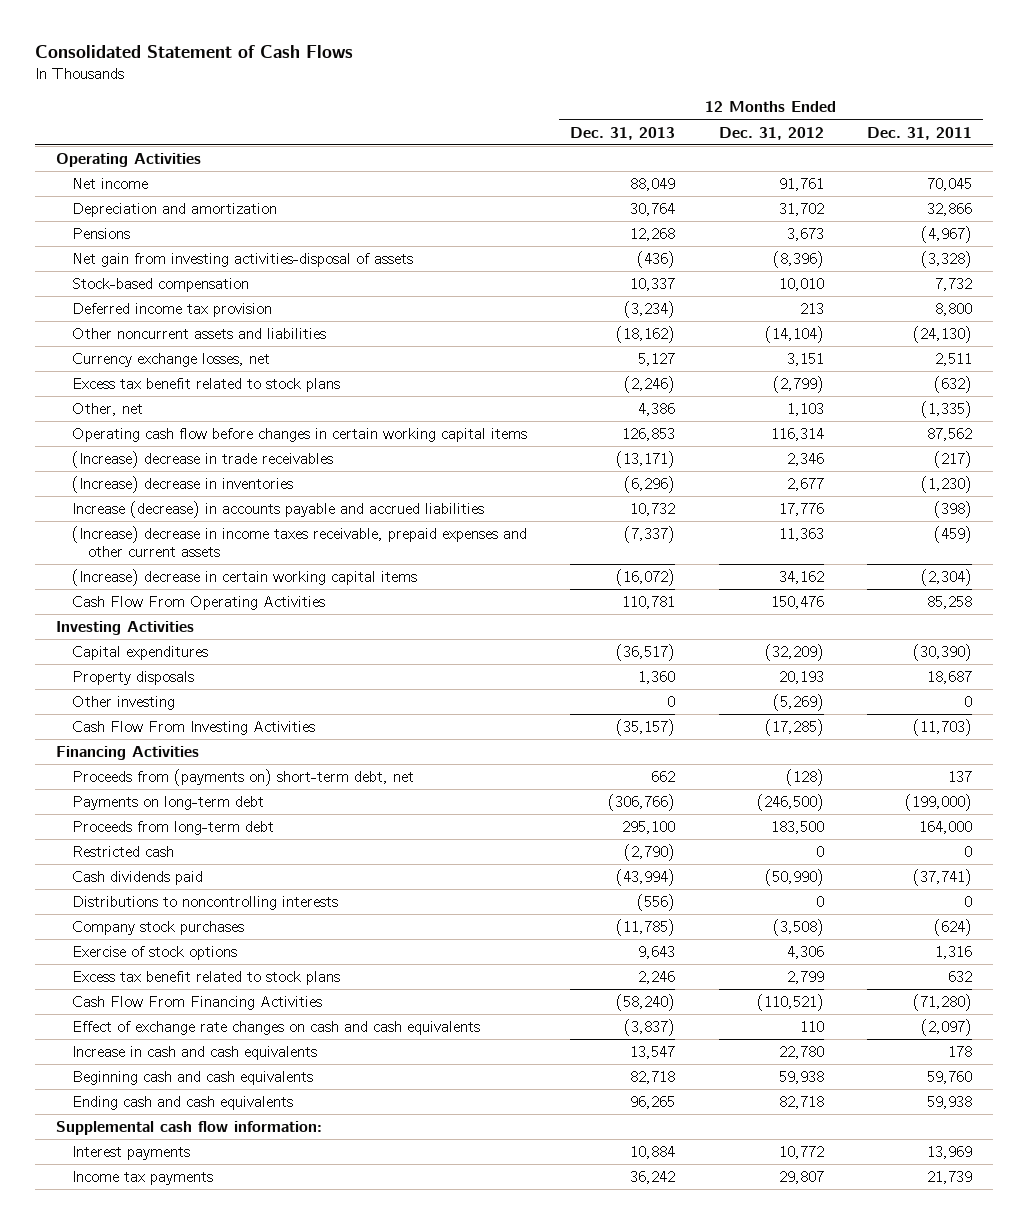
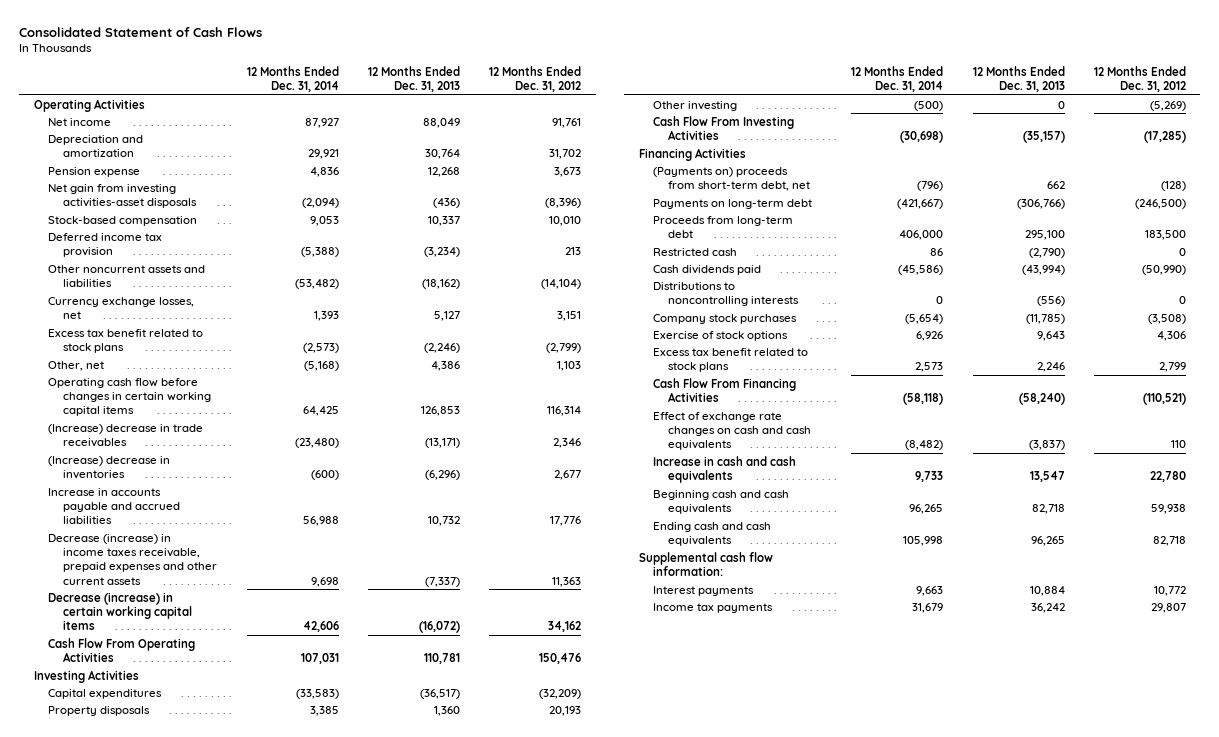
- | 12 Months Ended Dec. 31, 2013 | 12 Months Ended Dec. 31, 2012 | 12 Months Ended Dec. 31, 2011
+ | 12 Months Ended Dec. 31, 2014 | 12 Months Ended Dec. 31, 2013 | 12 Months Ended Dec. 31, 2012
- Pensions | 12,268 | 3,673 | (4,967)
- Net gain from investing activities-disposal of assets | (436) | (8,396) | (3,328)
+ Pension expense | 4,836 | 12,268 | 3,673
+ Net gain from investing activities-asset disposals | (2,094) | (436) | (8,396)
- Increase (decrease) in accounts payable and accrued liabilities | 10,732 | 17,776 | (398)
- (Increase) decrease in income taxes receivable, prepaid expenses and other current assets | (7,337) | 11,363 | (459)
- (Increase) decrease in certain working capital items | (16,072) | 34,162 | (2,304)
+ Increase in accounts payable and accrued liabilities | 56,988 | 10,732 | 17,776
+ Decrease (increase) in income taxes receivable, prepaid expenses and other current assets | 9,698 | (7,337) | 11,363
+ Decrease (increase) in certain working capital items | 42,606 | (16,072) | 34,162
- Proceeds from (payments on) short-term debt, net | 662 | (128) | 137
+ (Payments on) proceeds from short-term debt, net | (796) | 662 | (128)

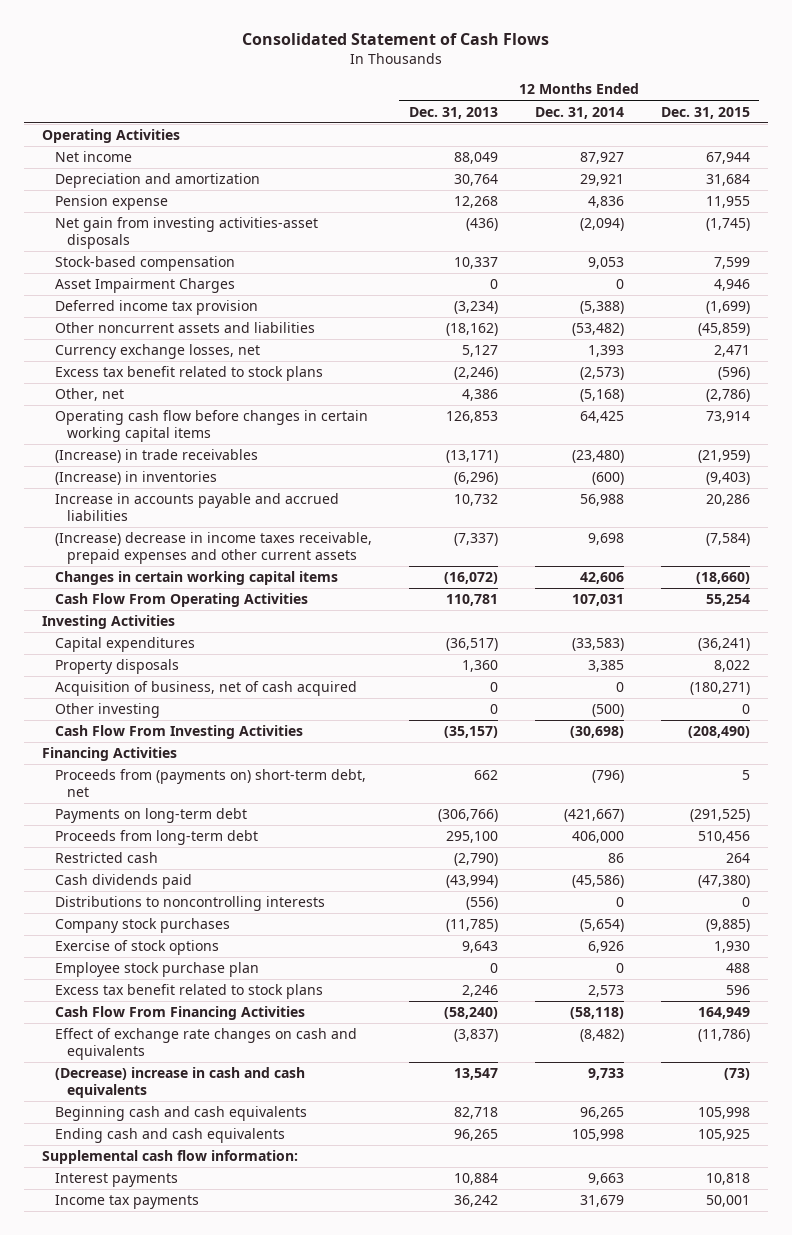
- | 12 Months Ended Dec. 31, 2014 | 12 Months Ended Dec. 31, 2013 | 12 Months Ended Dec. 31, 2012
+ | 12 Months Ended Dec. 31, 2013 | 12 Months Ended Dec. 31, 2014 | 12 Months Ended Dec. 31, 2015
+ Asset Impairment Charges | 0 | 0 | 4,946
- (Increase) decrease in trade receivables | (23,480) | (13,171) | 2,346
- (Increase) decrease in inventories | (600) | (6,296) | 2,677
+ (Increase) in trade receivables | (13,171) | (23,480) | (21,959)
+ (Increase) in inventories | (6,296) | (600) | (9,403)
- Decrease (increase) in income taxes receivable, prepaid expenses and other current assets | 9,698 | (7,337) | 11,363
- Decrease (increase) in certain working capital items | 42,606 | (16,072) | 34,162
+ (Increase) decrease in income taxes receivable, prepaid expenses and other current assets | (7,337) | 9,698 | (7,584)
+ Changes in certain working capital items | (16,072) | 42,606 | (18,660)
+ Acquisition of business, net of cash acquired | 0 | 0 | (180,271)
- (Payments on) proceeds from short-term debt, net | (796) | 662 | (128)
+ Proceeds from (payments on) short-term debt, net | 662 | (796) | 5
+ Employee stock purchase plan | 0 | 0 | 488
- Effect of exchange rate changes on cash and cash equivalents | (8,482) | (3,837) | 110
- Increase in cash and cash equivalents | 9,733 | 13,547 | 22,780
+ Effect of exchange rate changes on cash and equivalents | (3,837) | (8,482) | (11,786)
+ (Decrease) increase in cash and cash equivalents | 13,547 | 9,733 | (73)

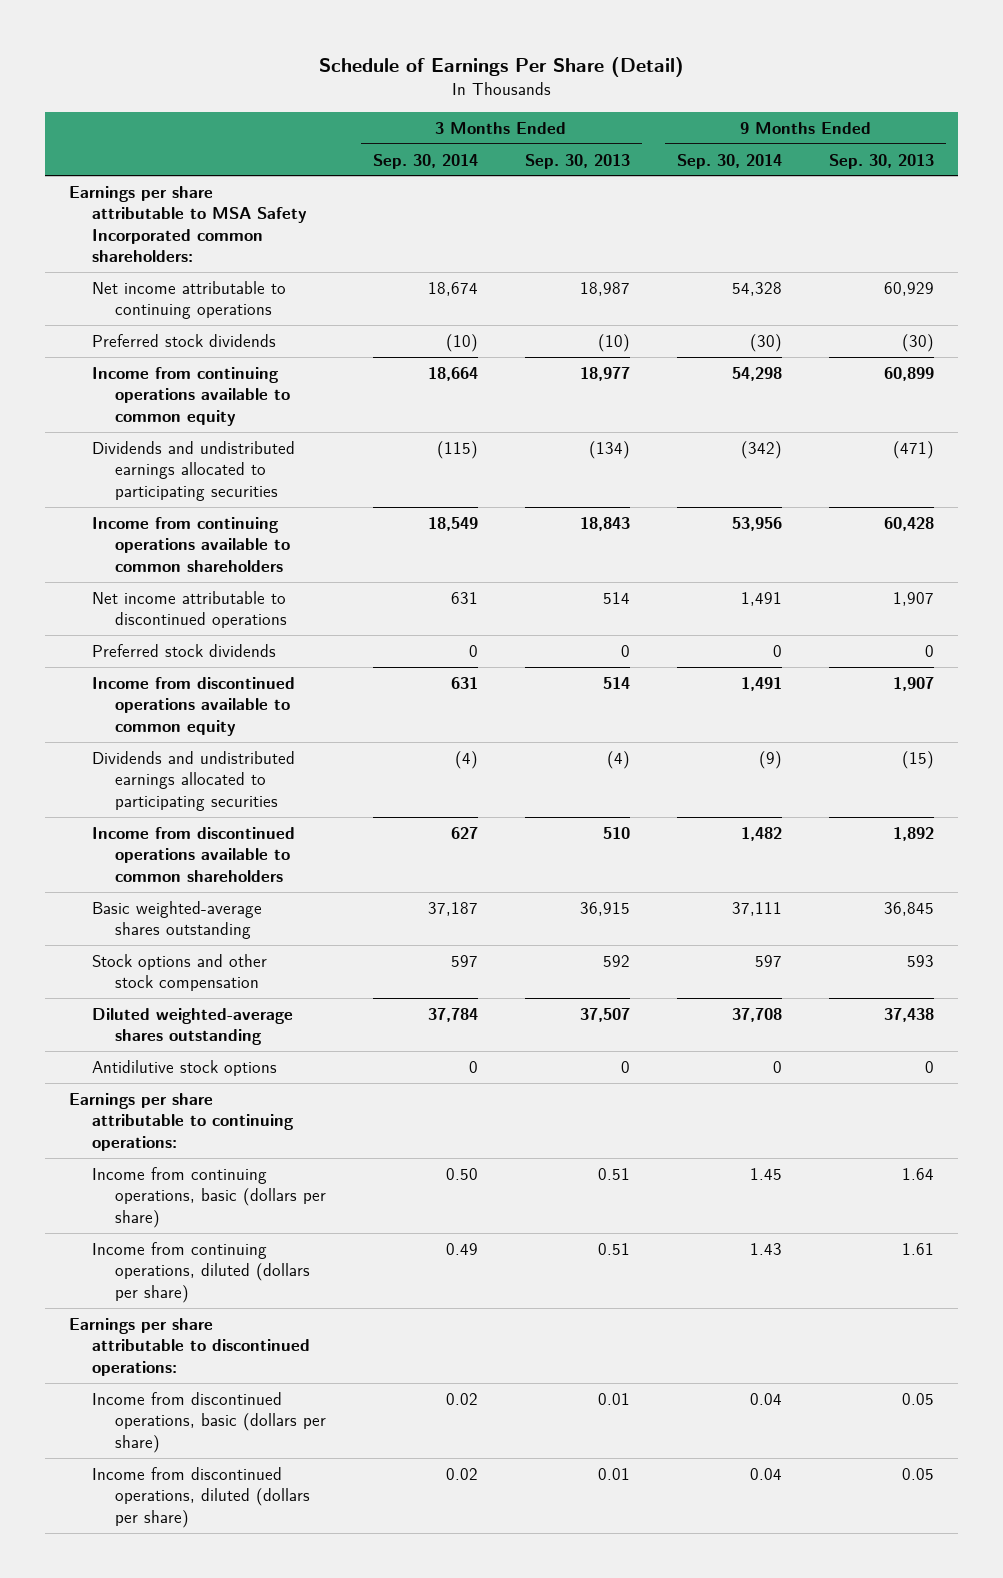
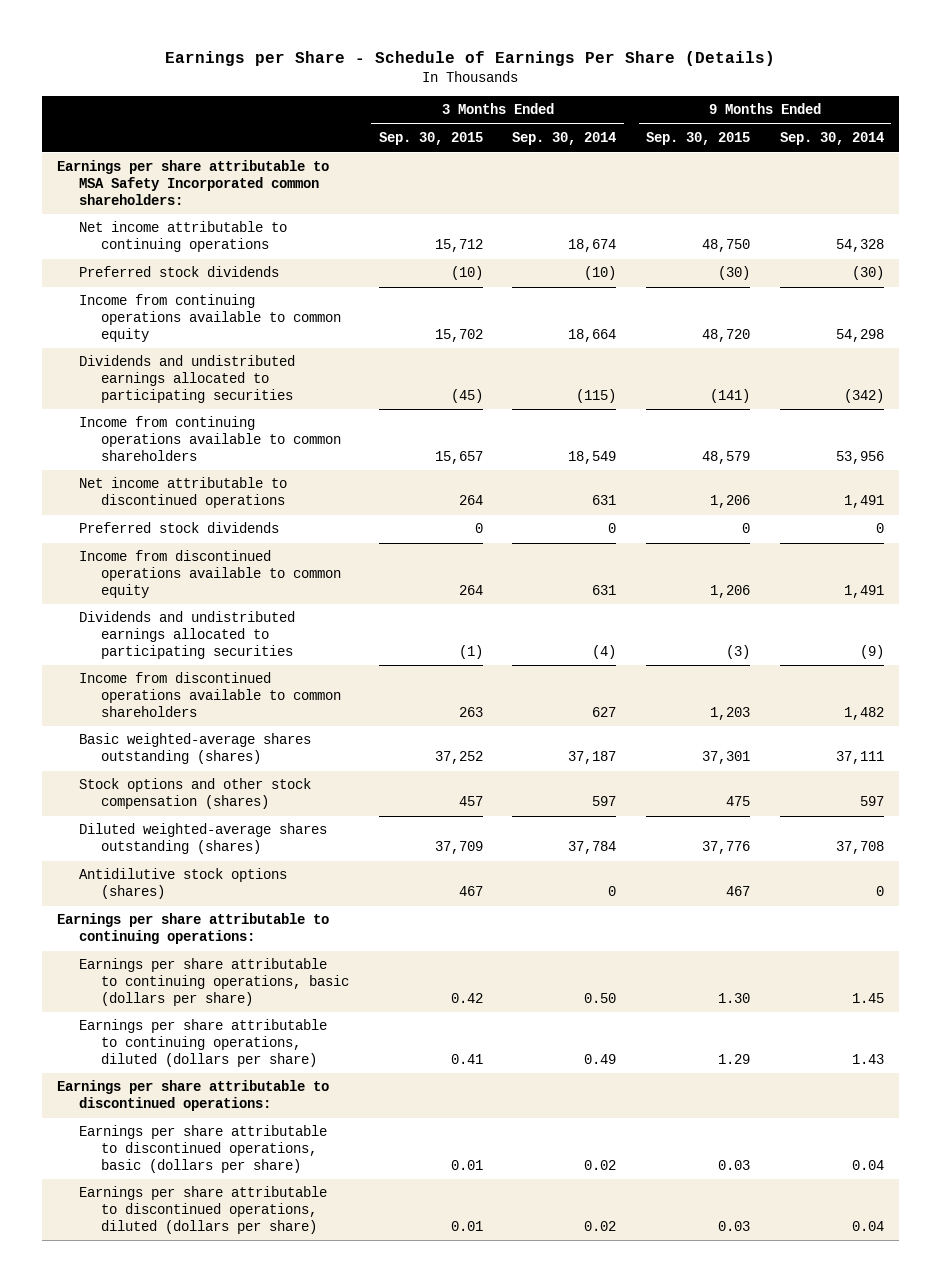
- Schedule of Earnings Per Share (Detail)
+ Earnings per Share - Schedule of Earnings Per Share (Details)
- | 3 Months Ended Sep. 30, 2014 | 3 Months Ended Sep. 30, 2013 | 9 Months Ended Sep. 30, 2014 | 9 Months Ended Sep. 30, 2013
+ | 3 Months Ended Sep. 30, 2015 | 3 Months Ended Sep. 30, 2014 | 9 Months Ended Sep. 30, 2015 | 9 Months Ended Sep. 30, 2014
- Basic weighted-average shares outstanding | 37,187 | 36,915 | 37,111 | 36,845
- Stock options and other stock compensation | 597 | 592 | 597 | 593
- Diluted weighted-average shares outstanding | 37,784 | 37,507 | 37,708 | 37,438
- Antidilutive stock options | 0 | 0 | 0 | 0
+ Basic weighted-average shares outstanding (shares) | 37,252 | 37,187 | 37,301 | 37,111
+ Stock options and other stock compensation (shares) | 457 | 597 | 475 | 597
+ Diluted weighted-average shares outstanding (shares) | 37,709 | 37,784 | 37,776 | 37,708
+ Antidilutive stock options (shares) | 467 | 0 | 467 | 0
- Income from continuing operations, basic (dollars per share) | 0.50 | 0.51 | 1.45 | 1.64
- Income from continuing operations, diluted (dollars per share) | 0.49 | 0.51 | 1.43 | 1.61
+ Earnings per share attributable to continuing operations, basic (dollars per share) | 0.42 | 0.50 | 1.30 | 1.45
+ Earnings per share attributable to continuing operations, diluted (dollars per share) | 0.41 | 0.49 | 1.29 | 1.43
- Income from discontinued operations, basic (dollars per share) | 0.02 | 0.01 | 0.04 | 0.05
- Income from discontinued operations, diluted (dollars per share) | 0.02 | 0.01 | 0.04 | 0.05
+ Earnings per share attributable to discontinued operations, basic (dollars per share) | 0.01 | 0.02 | 0.03 | 0.04
+ Earnings per share attributable to discontinued operations, diluted (dollars per share) | 0.01 | 0.02 | 0.03 | 0.04

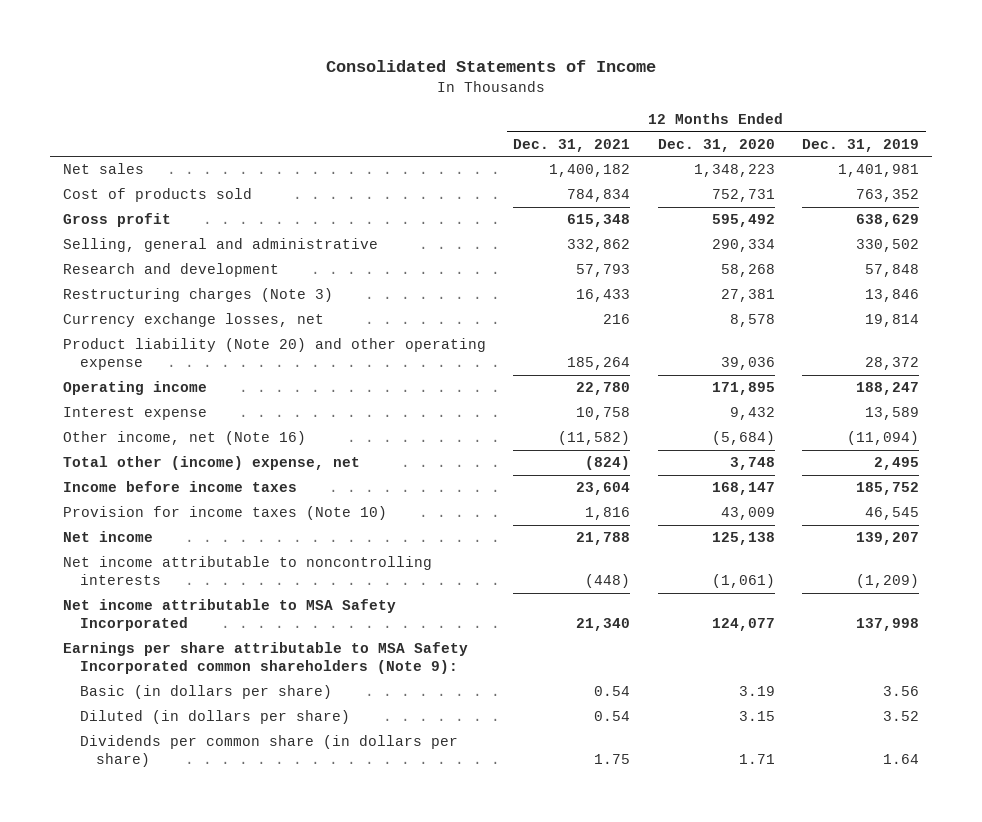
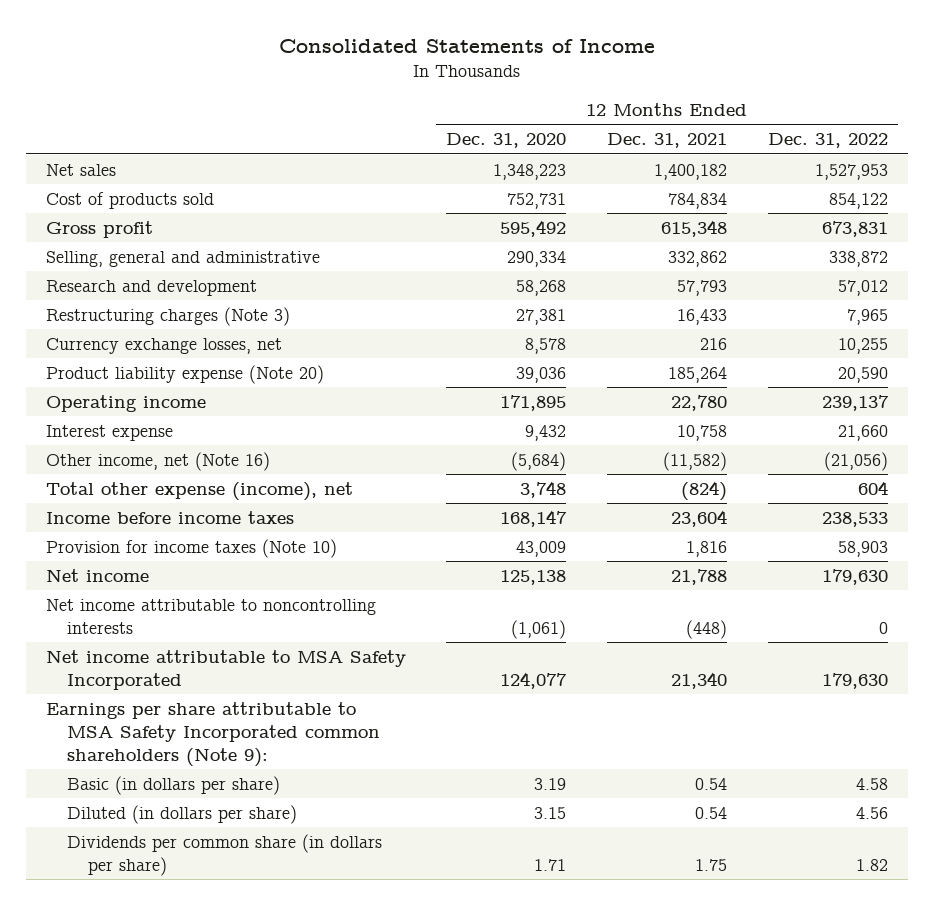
- | 12 Months Ended Dec. 31, 2021 | 12 Months Ended Dec. 31, 2020 | 12 Months Ended Dec. 31, 2019
+ | 12 Months Ended Dec. 31, 2020 | 12 Months Ended Dec. 31, 2021 | 12 Months Ended Dec. 31, 2022
- Product liability (Note 20) and other operating expense | 185,264 | 39,036 | 28,372
+ Product liability expense (Note 20) | 39,036 | 185,264 | 20,590
- Total other (income) expense, net | (824) | 3,748 | 2,495
+ Total other expense (income), net | 3,748 | (824) | 604

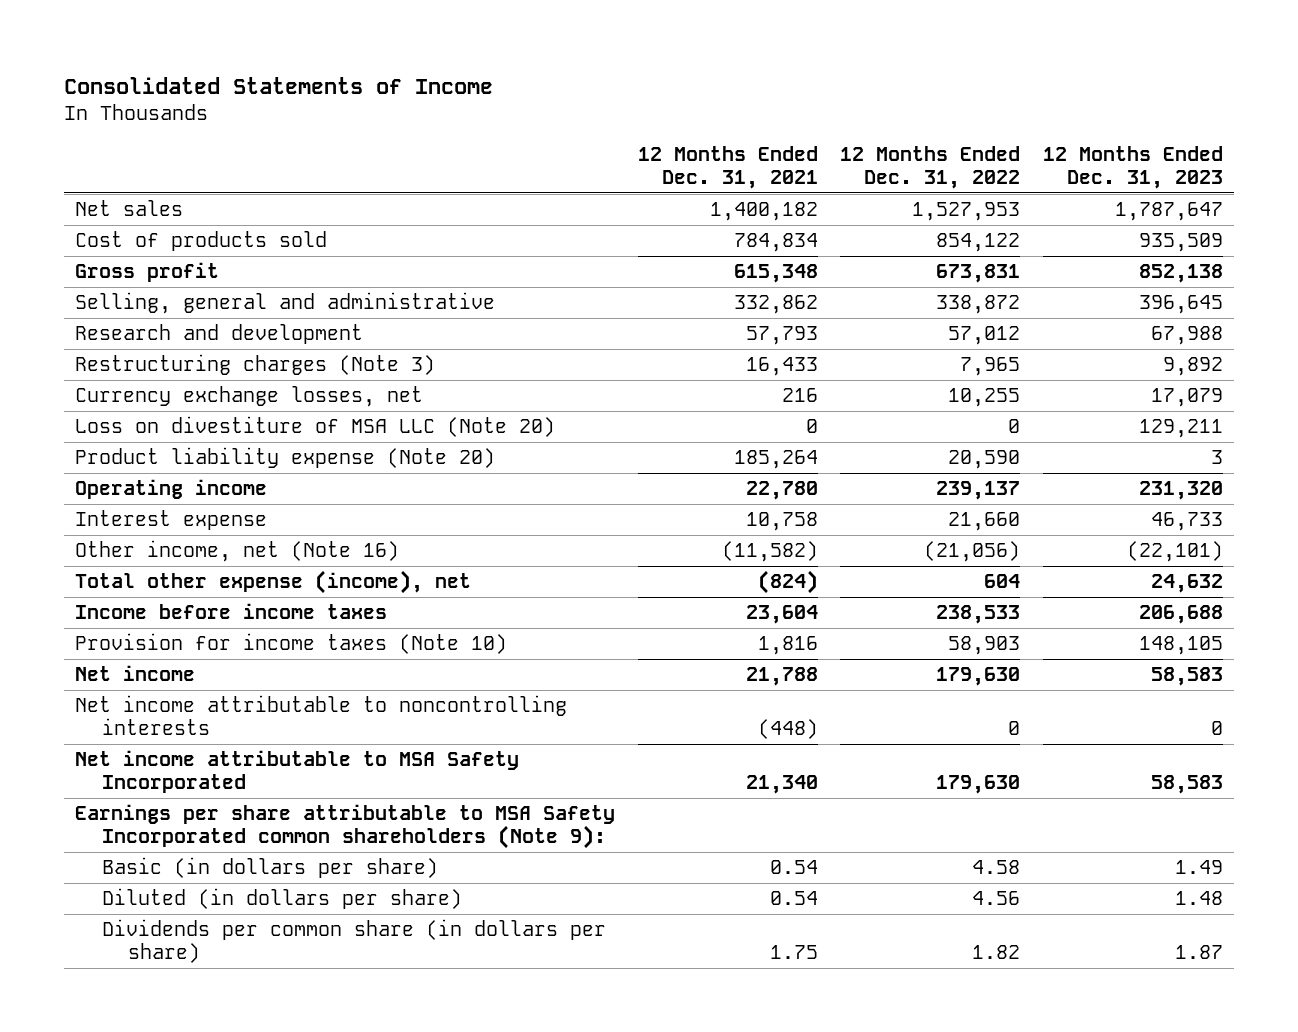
- | 12 Months Ended Dec. 31, 2020 | 12 Months Ended Dec. 31, 2021 | 12 Months Ended Dec. 31, 2022
+ | 12 Months Ended Dec. 31, 2021 | 12 Months Ended Dec. 31, 2022 | 12 Months Ended Dec. 31, 2023
+ Loss on divestiture of MSA LLC (Note 20) | 0 | 0 | 129,211

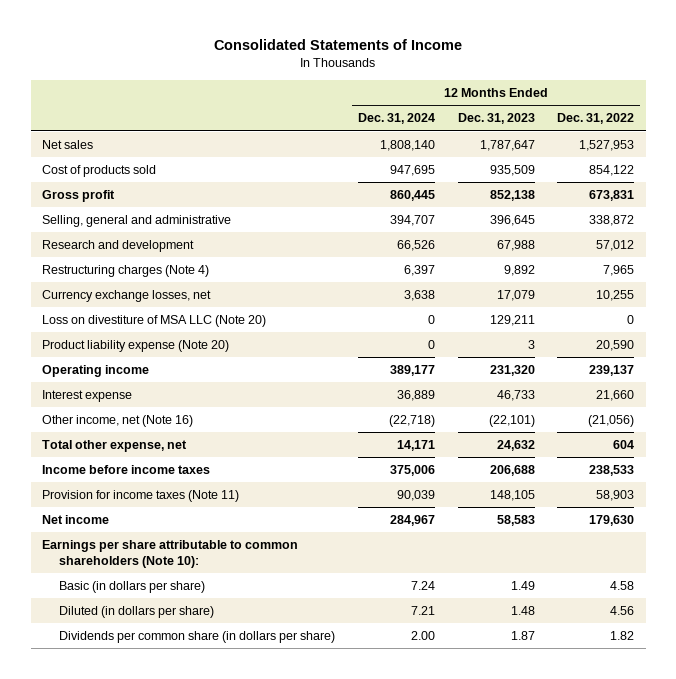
- | 12 Months Ended Dec. 31, 2021 | 12 Months Ended Dec. 31, 2022 | 12 Months Ended Dec. 31, 2023
+ | 12 Months Ended Dec. 31, 2024 | 12 Months Ended Dec. 31, 2023 | 12 Months Ended Dec. 31, 2022
- Restructuring charges (Note 3) | 16,433 | 7,965 | 9,892
+ Restructuring charges (Note 4) | 6,397 | 9,892 | 7,965
- Total other expense (income), net | (824) | 604 | 24,632
+ Total other expense, net | 14,171 | 24,632 | 604
- Provision for income taxes (Note 10) | 1,816 | 58,903 | 148,105
+ Provision for income taxes (Note 11) | 90,039 | 148,105 | 58,903
- Net income attributable to noncontrolling interests | (448) | 0 | 0
- Net income attributable to MSA Safety Incorporated | 21,340 | 179,630 | 58,583
- Earnings per share attributable to MSA Safety Incorporated common shareholders (Note 9):
+ Earnings per share attributable to common shareholders (Note 10):

